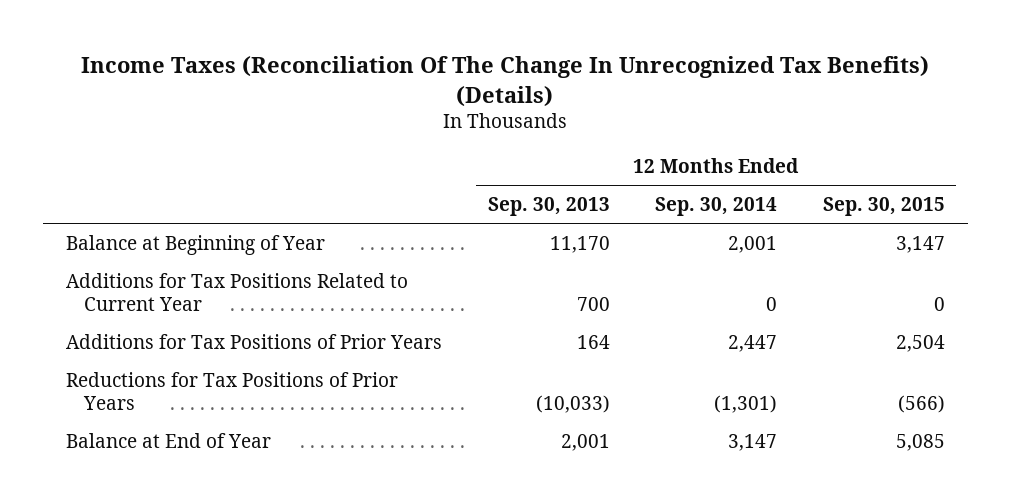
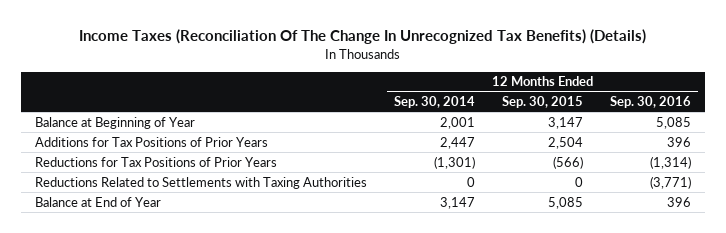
- | 12 Months Ended Sep. 30, 2013 | 12 Months Ended Sep. 30, 2014 | 12 Months Ended Sep. 30, 2015
+ | 12 Months Ended Sep. 30, 2014 | 12 Months Ended Sep. 30, 2015 | 12 Months Ended Sep. 30, 2016
- Additions for Tax Positions Related to Current Year | 700 | 0 | 0
+ Reductions Related to Settlements with Taxing Authorities | 0 | 0 | (3,771)

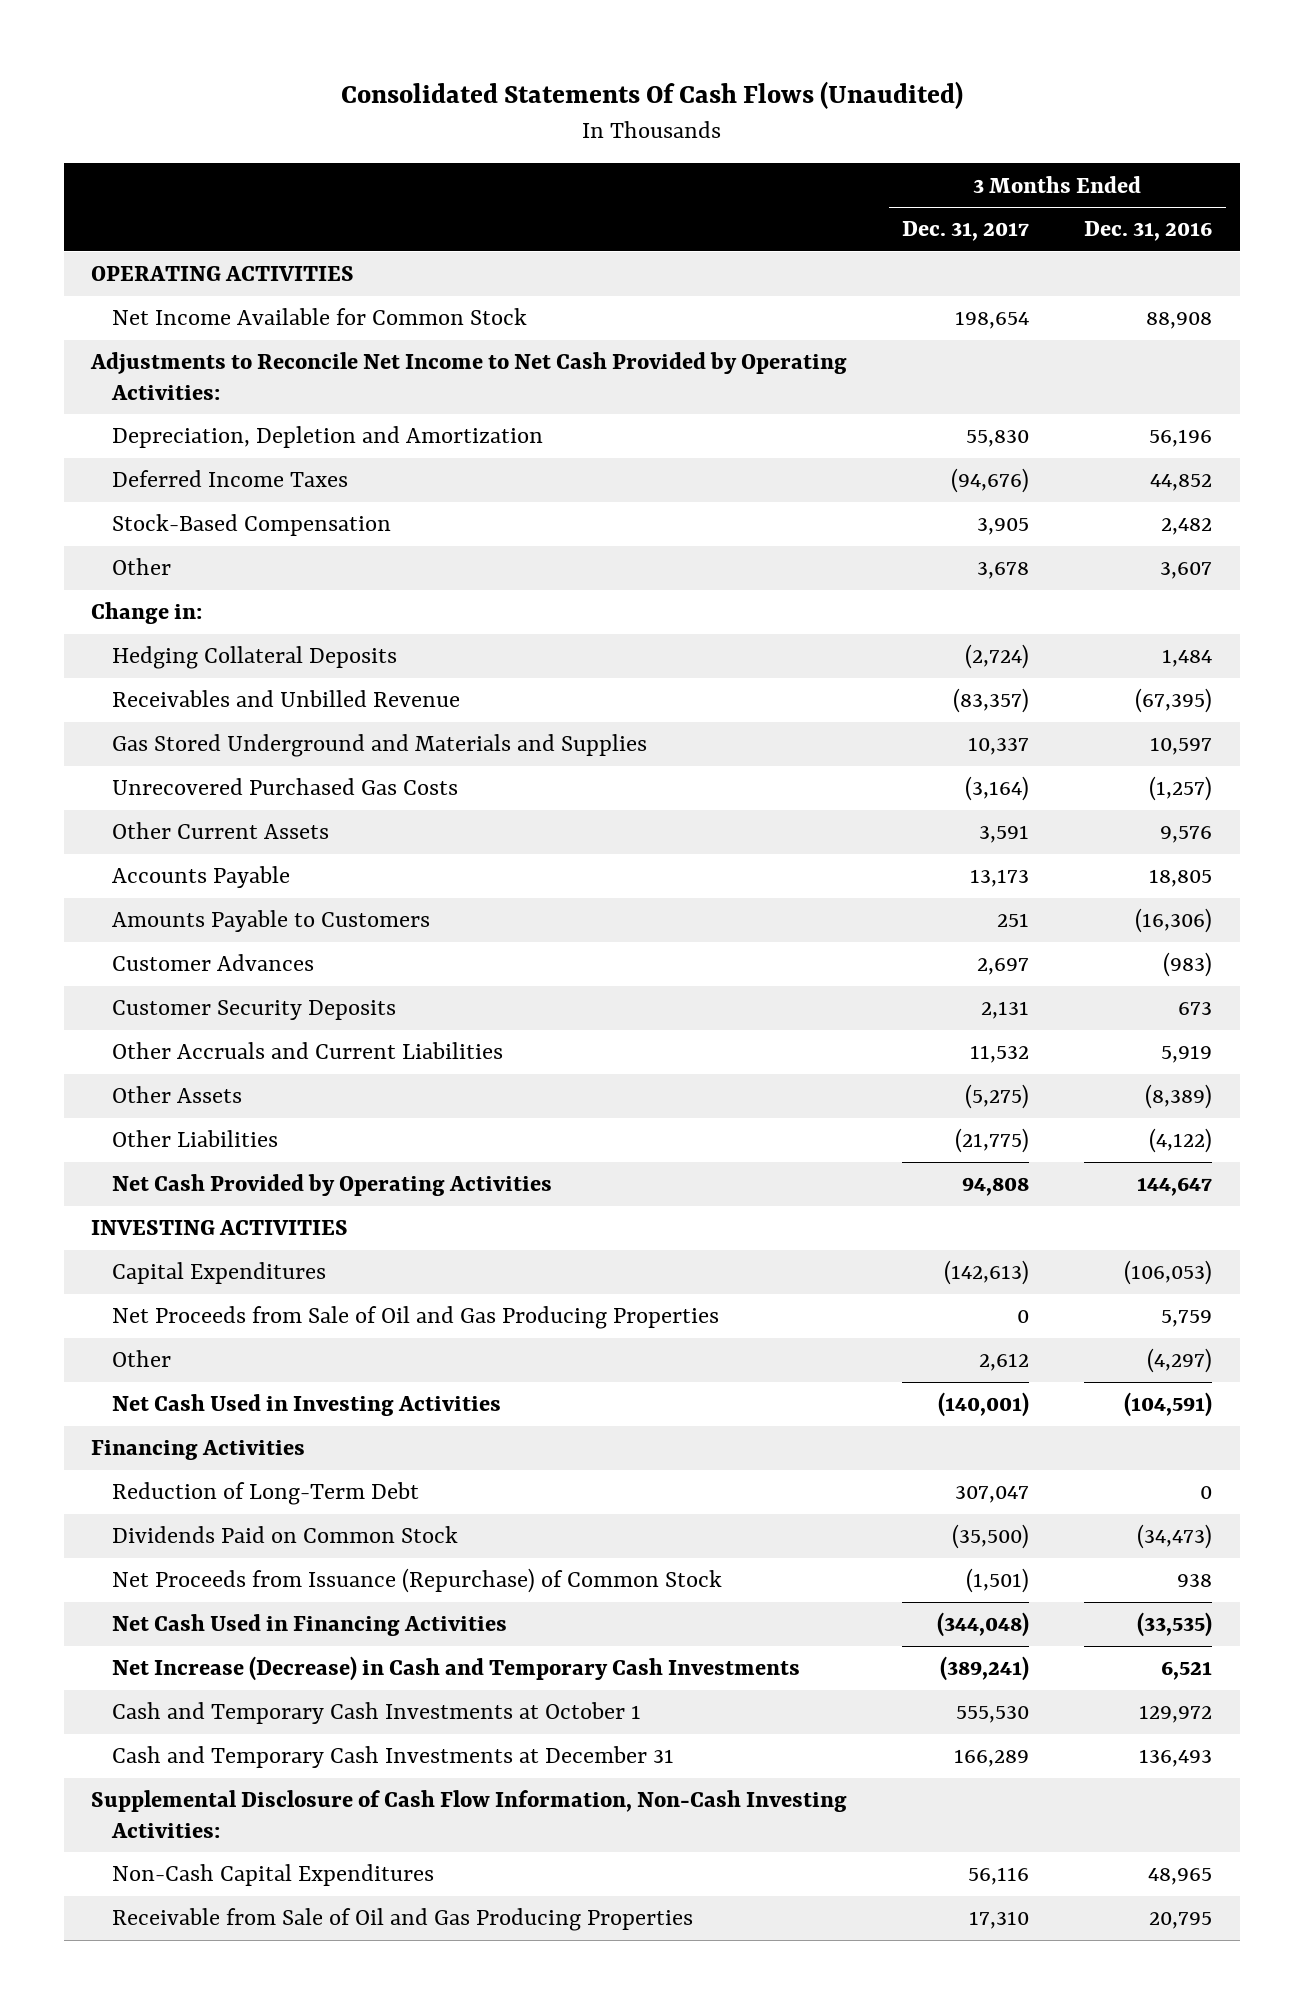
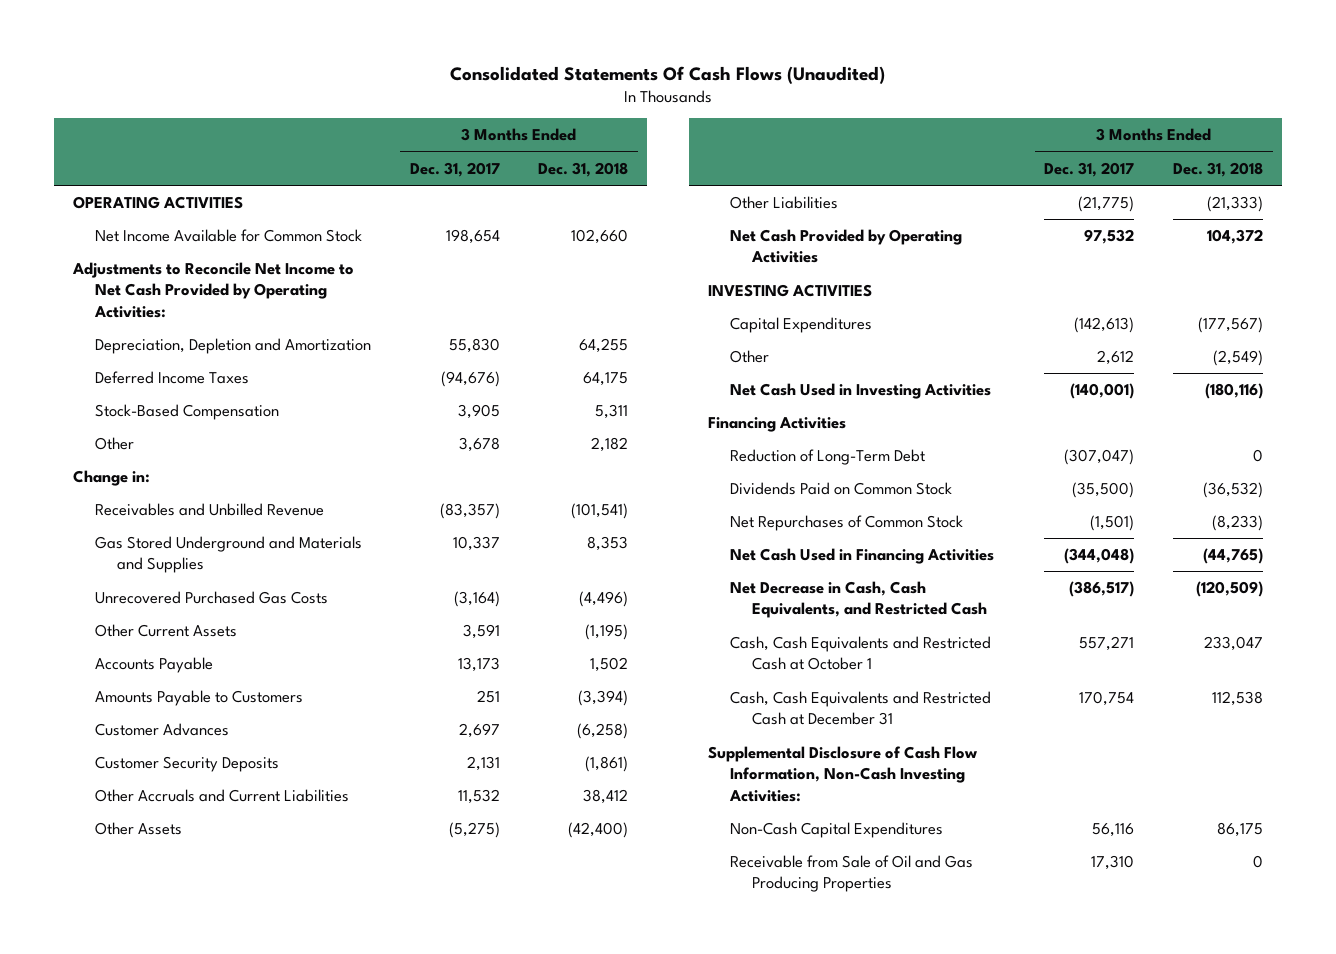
- | 3 Months Ended Dec. 31, 2017 | 3 Months Ended Dec. 31, 2016
+ | 3 Months Ended Dec. 31, 2017 | 3 Months Ended Dec. 31, 2018
- Hedging Collateral Deposits | (2,724) | 1,484
- Net Cash Provided by Operating Activities | 94,808 | 144,647
+ Net Cash Provided by Operating Activities | 97,532 | 104,372
- Net Proceeds from Sale of Oil and Gas Producing Properties | 0 | 5,759
- Reduction of Long-Term Debt | 307,047 | 0
+ Reduction of Long-Term Debt | (307,047) | 0
- Net Proceeds from Issuance (Repurchase) of Common Stock | (1,501) | 938
+ Net Repurchases of Common Stock | (1,501) | (8,233)
- Net Increase (Decrease) in Cash and Temporary Cash Investments | (389,241) | 6,521
- Cash and Temporary Cash Investments at October 1 | 555,530 | 129,972
- Cash and Temporary Cash Investments at December 31 | 166,289 | 136,493
+ Net Decrease in Cash, Cash Equivalents, and Restricted Cash | (386,517) | (120,509)
+ Cash, Cash Equivalents and Restricted Cash at October 1 | 557,271 | 233,047
+ Cash, Cash Equivalents and Restricted Cash at December 31 | 170,754 | 112,538

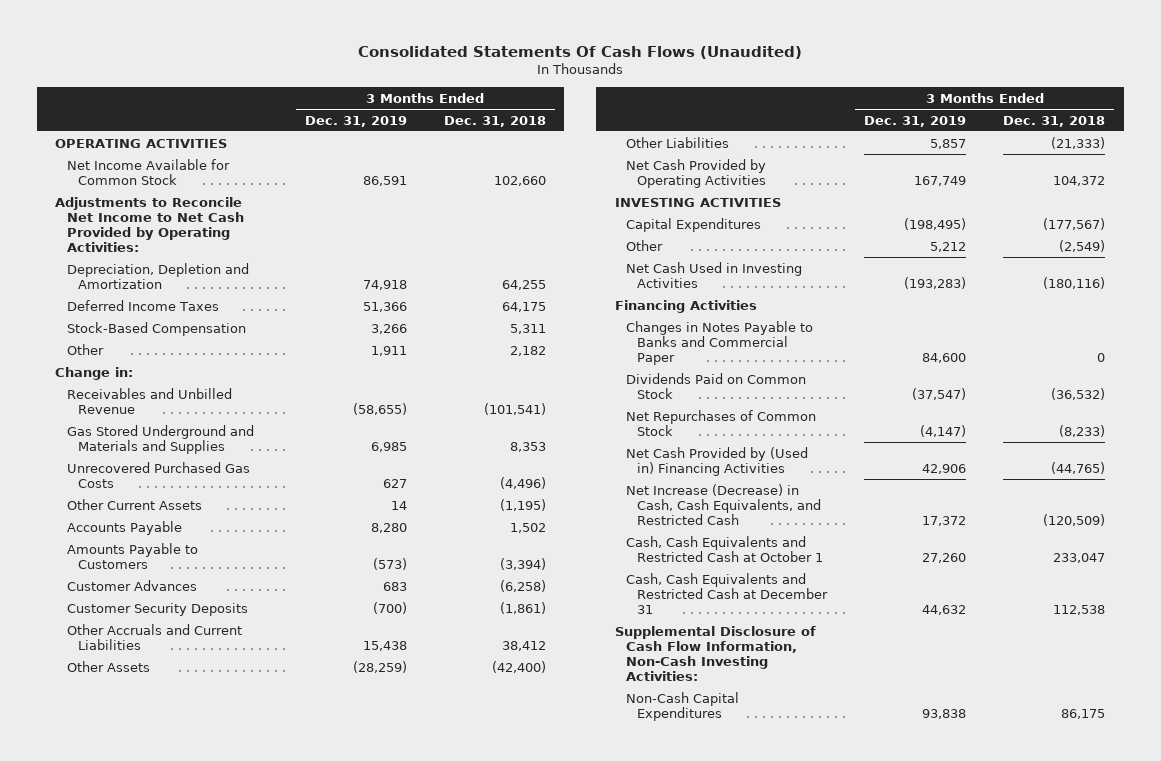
- | 3 Months Ended Dec. 31, 2017 | 3 Months Ended Dec. 31, 2018
+ | 3 Months Ended Dec. 31, 2019 | 3 Months Ended Dec. 31, 2018
- Reduction of Long-Term Debt | (307,047) | 0
+ Changes in Notes Payable to Banks and Commercial Paper | 84,600 | 0
- Net Cash Used in Financing Activities | (344,048) | (44,765)
- Net Decrease in Cash, Cash Equivalents, and Restricted Cash | (386,517) | (120,509)
+ Net Cash Provided by (Used in) Financing Activities | 42,906 | (44,765)
+ Net Increase (Decrease) in Cash, Cash Equivalents, and Restricted Cash | 17,372 | (120,509)
- Receivable from Sale of Oil and Gas Producing Properties | 17,310 | 0

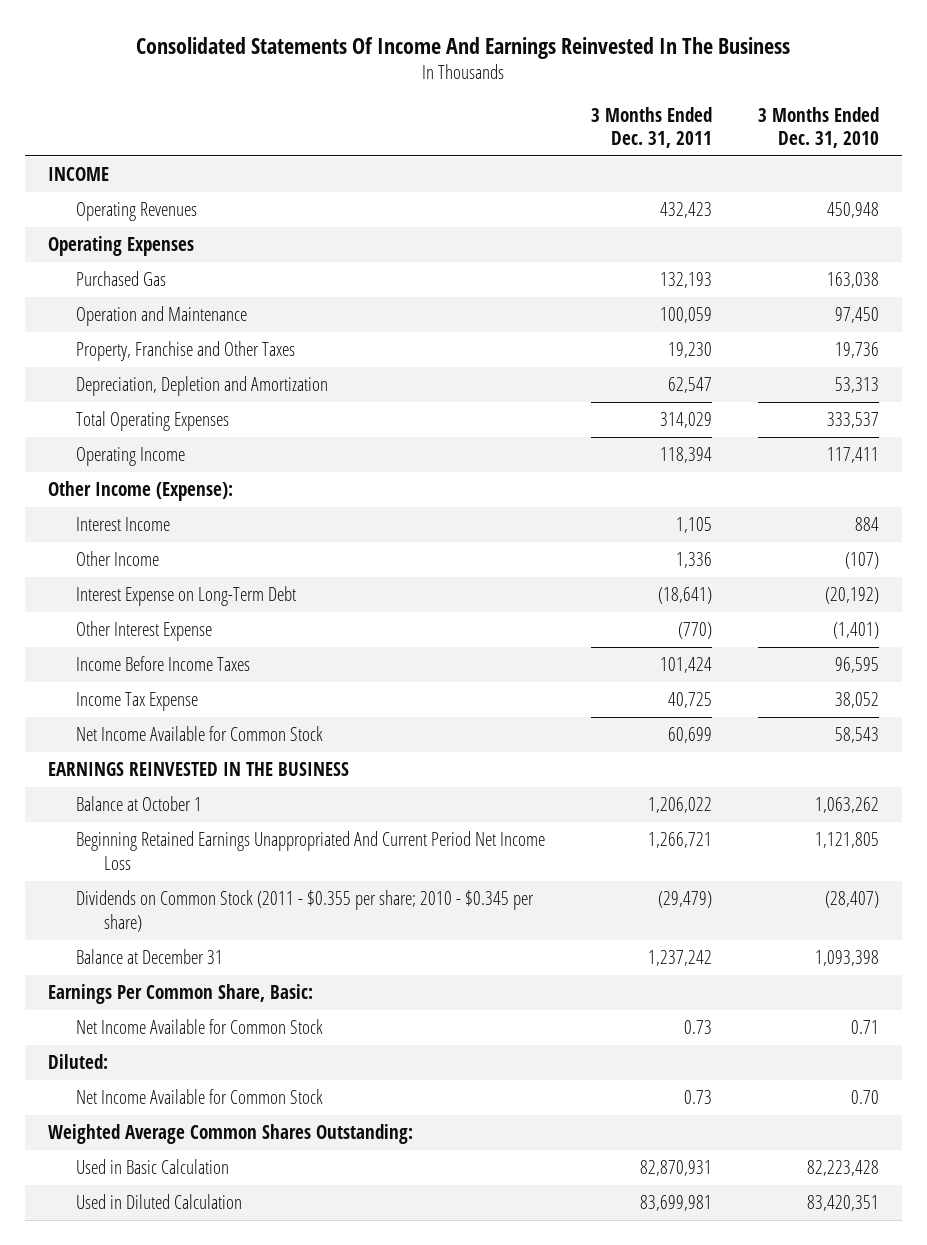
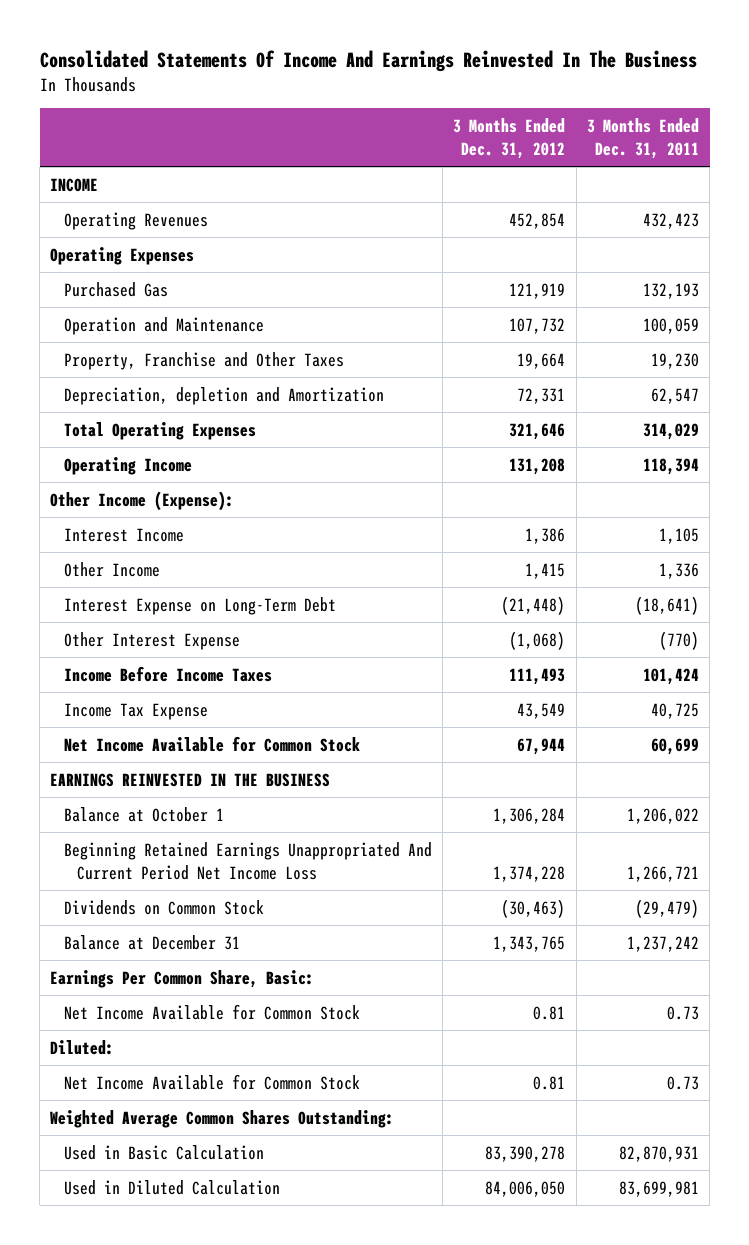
- | 3 Months Ended Dec. 31, 2011 | 3 Months Ended Dec. 31, 2010
+ | 3 Months Ended Dec. 31, 2012 | 3 Months Ended Dec. 31, 2011
- Depreciation, Depletion and Amortization | 62,547 | 53,313
+ Depreciation, depletion and Amortization | 72,331 | 62,547
- Dividends on Common Stock (2011 - $0.355 per share; 2010 - $0.345 per share) | (29,479) | (28,407)
+ Dividends on Common Stock | (30,463) | (29,479)

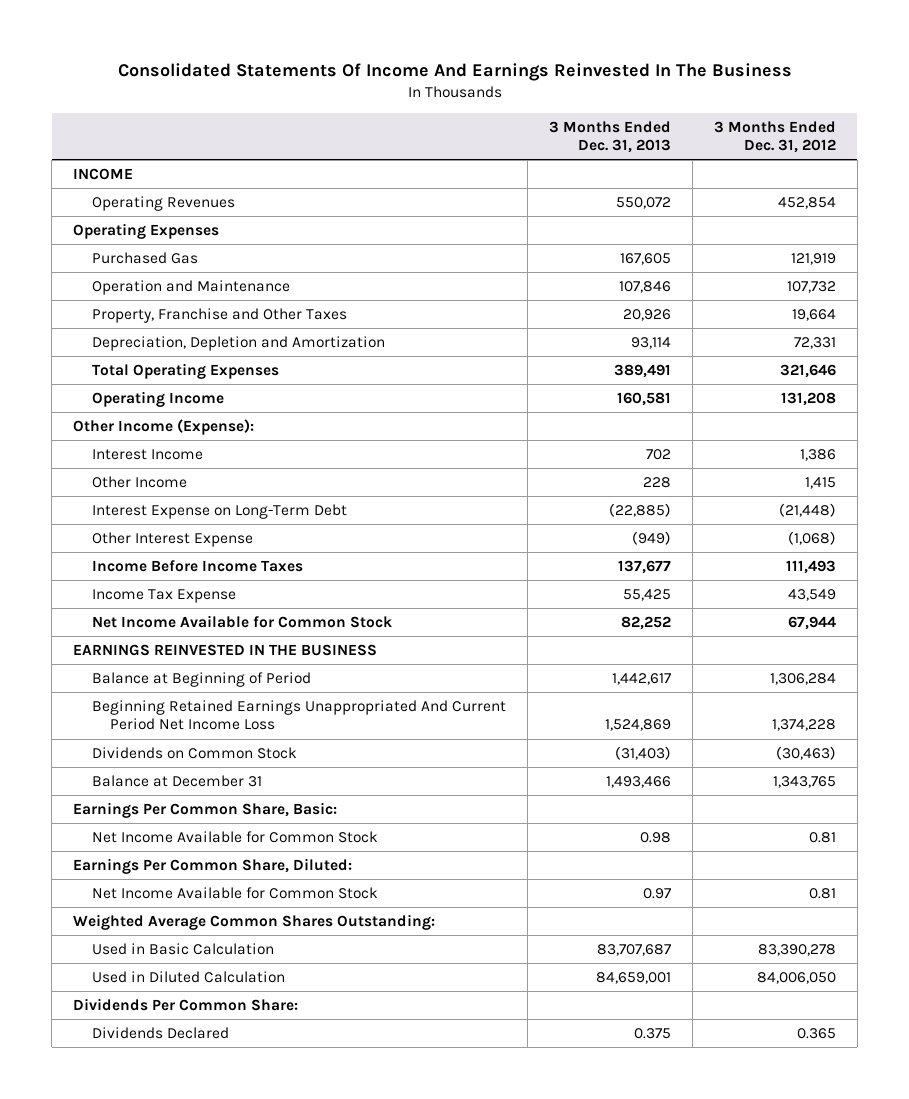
- | 3 Months Ended Dec. 31, 2012 | 3 Months Ended Dec. 31, 2011
+ | 3 Months Ended Dec. 31, 2013 | 3 Months Ended Dec. 31, 2012
- Depreciation, depletion and Amortization | 72,331 | 62,547
+ Depreciation, Depletion and Amortization | 93,114 | 72,331
- Balance at October 1 | 1,306,284 | 1,206,022
+ Balance at Beginning of Period | 1,442,617 | 1,306,284
- Diluted:
+ Earnings Per Common Share, Diluted:
+ Dividends Per Common Share:
+ Dividends Declared | 0.375 | 0.365

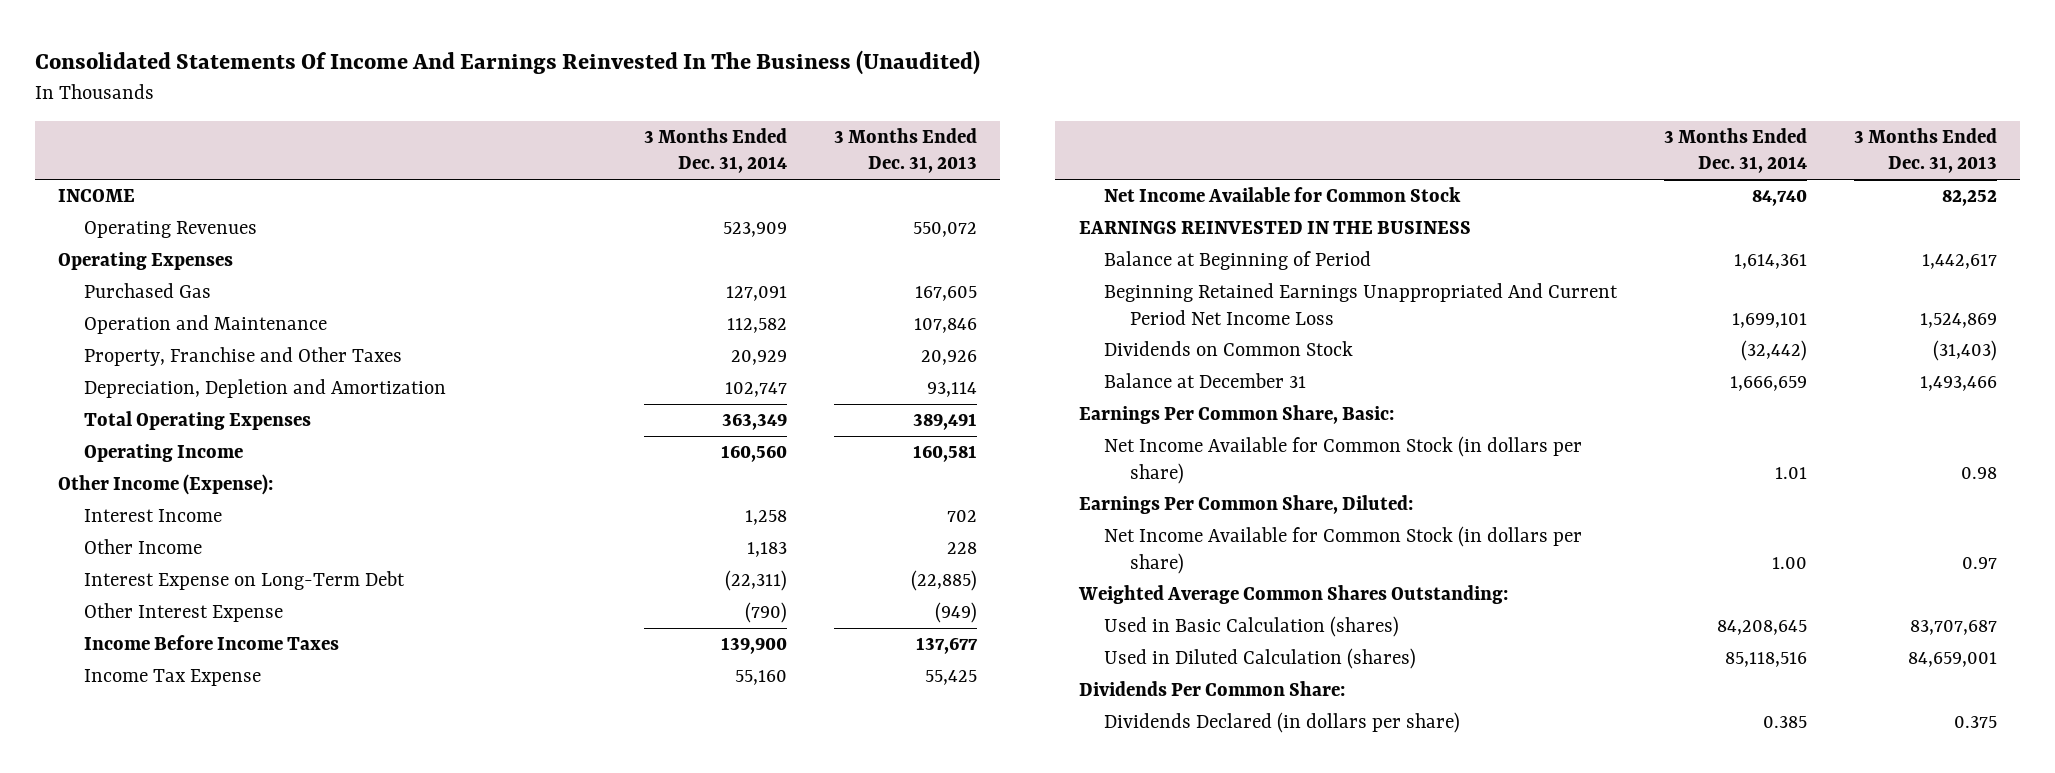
- Consolidated Statements Of Income And Earnings Reinvested In The Business
+ Consolidated Statements Of Income And Earnings Reinvested In The Business (Unaudited)
- | 3 Months Ended Dec. 31, 2013 | 3 Months Ended Dec. 31, 2012
+ | 3 Months Ended Dec. 31, 2014 | 3 Months Ended Dec. 31, 2013
- Net Income Available for Common Stock | 0.98 | 0.81
+ Net Income Available for Common Stock (in dollars per share) | 1.01 | 0.98
- Net Income Available for Common Stock | 0.97 | 0.81
+ Net Income Available for Common Stock (in dollars per share) | 1.00 | 0.97
- Used in Basic Calculation | 83,707,687 | 83,390,278
- Used in Diluted Calculation | 84,659,001 | 84,006,050
+ Used in Basic Calculation (shares) | 84,208,645 | 83,707,687
+ Used in Diluted Calculation (shares) | 85,118,516 | 84,659,001
- Dividends Declared | 0.375 | 0.365
+ Dividends Declared (in dollars per share) | 0.385 | 0.375

